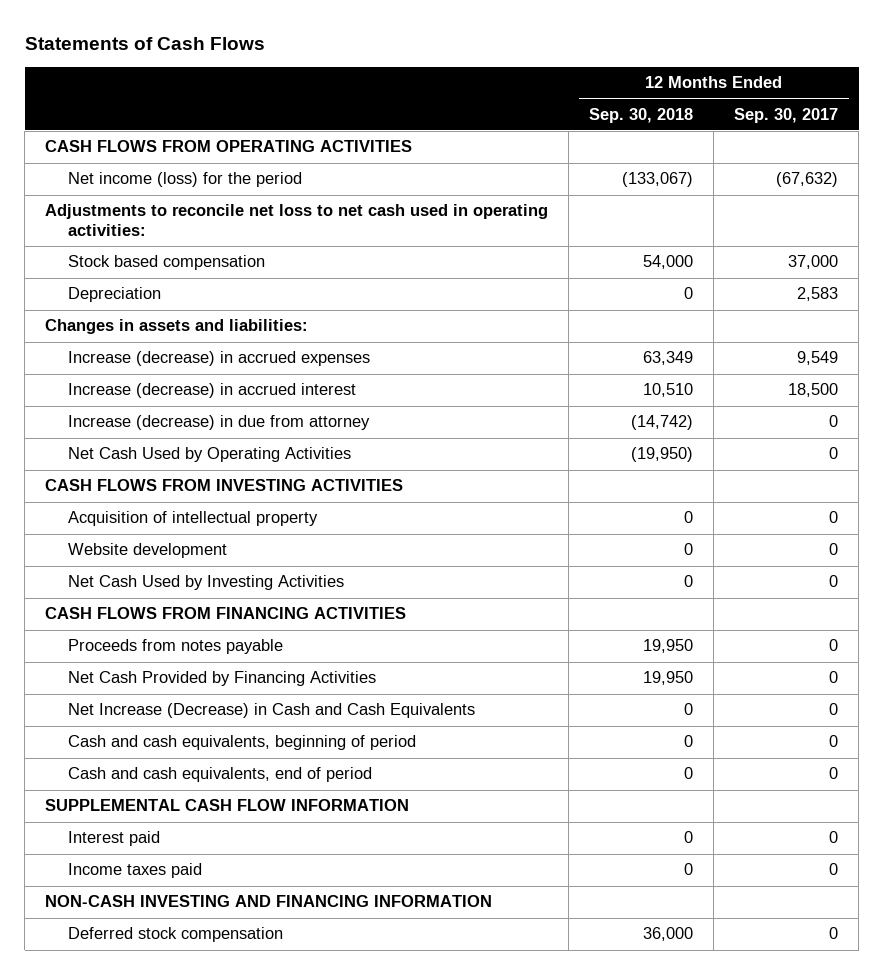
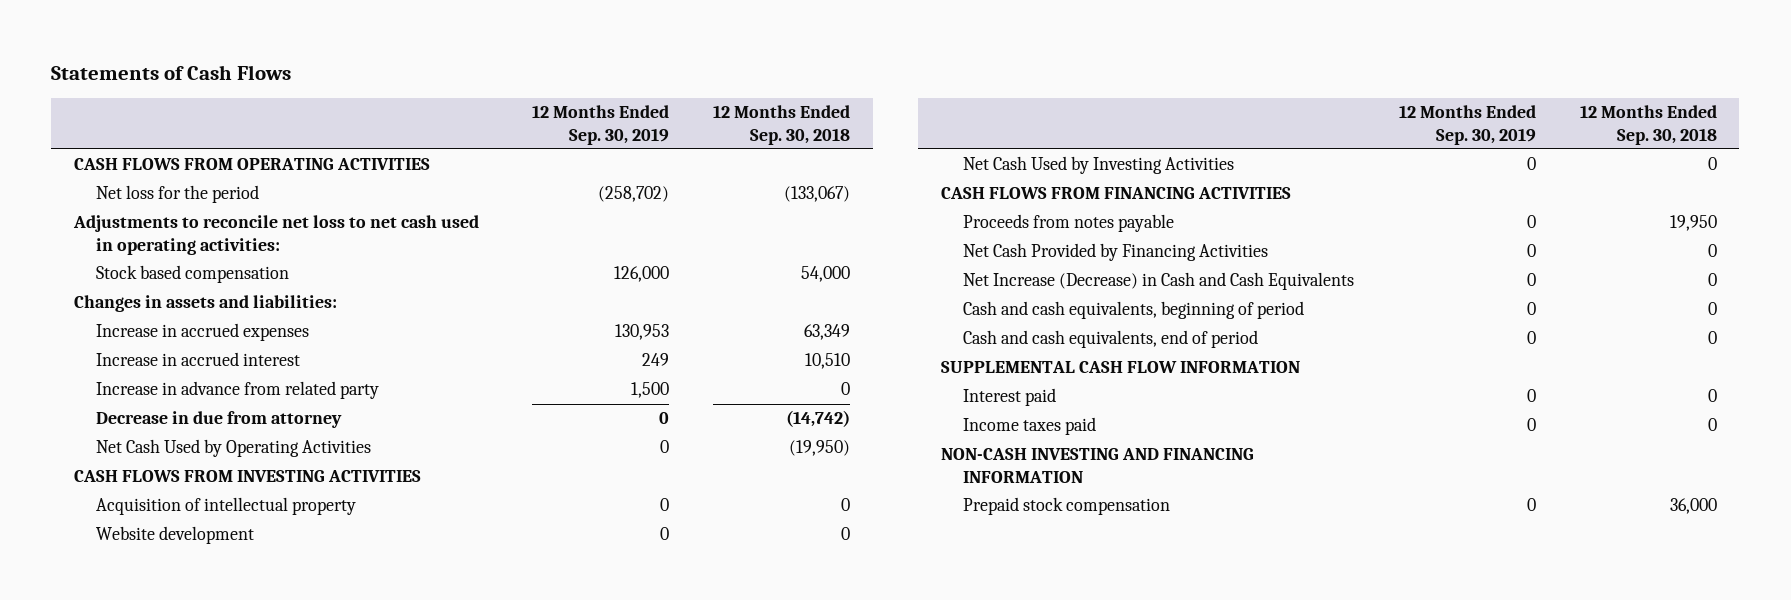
- | 12 Months Ended Sep. 30, 2018 | 12 Months Ended Sep. 30, 2017
+ | 12 Months Ended Sep. 30, 2019 | 12 Months Ended Sep. 30, 2018
- Net income (loss) for the period | (133,067) | (67,632)
+ Net loss for the period | (258,702) | (133,067)
- Depreciation | 0 | 2,583
- Increase (decrease) in accrued expenses | 63,349 | 9,549
- Increase (decrease) in accrued interest | 10,510 | 18,500
- Increase (decrease) in due from attorney | (14,742) | 0
+ Increase in accrued expenses | 130,953 | 63,349
+ Increase in accrued interest | 249 | 10,510
+ Increase in advance from related party | 1,500 | 0
+ Decrease in due from attorney | 0 | (14,742)
- Net Cash Provided by Financing Activities | 19,950 | 0
+ Net Cash Provided by Financing Activities | 0 | 0
- Deferred stock compensation | 36,000 | 0
+ Prepaid stock compensation | 0 | 36,000

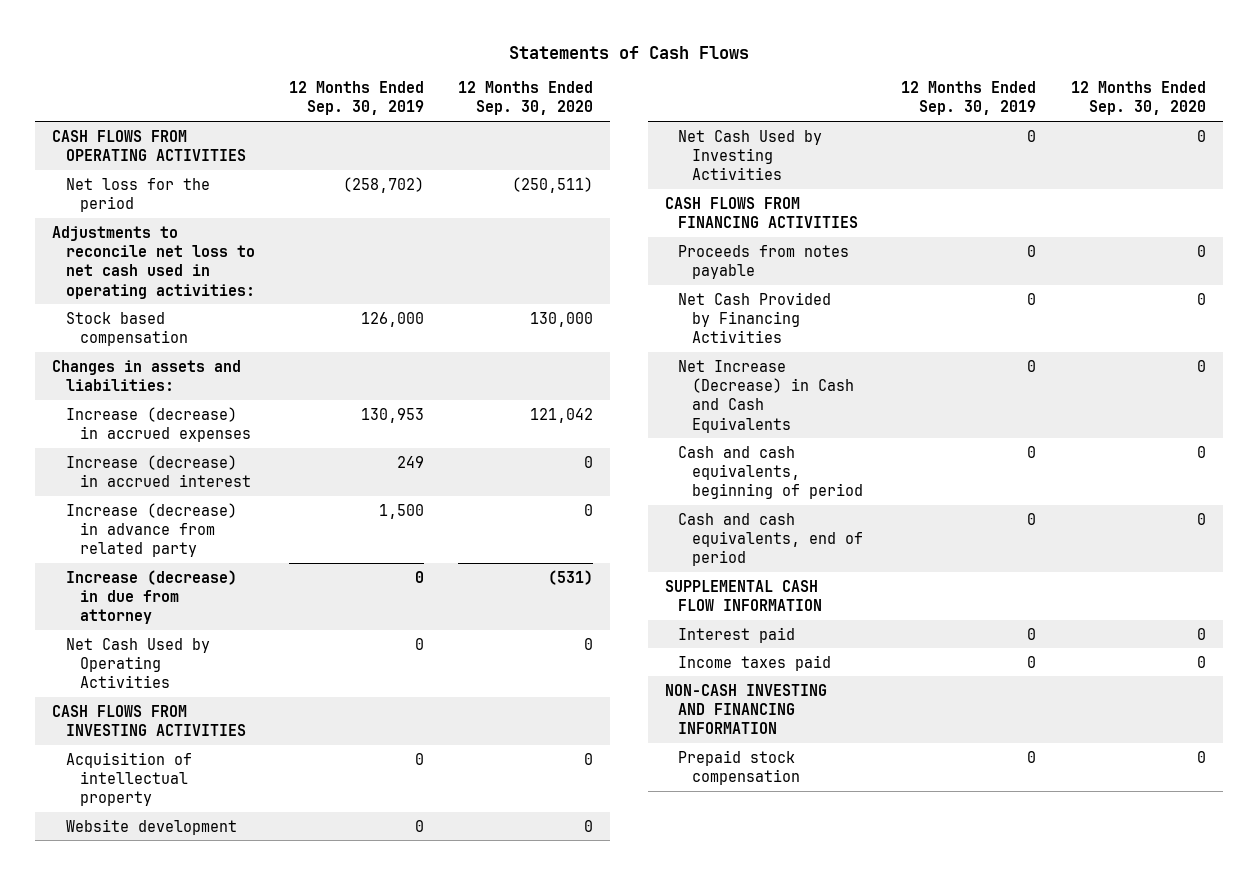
- | 12 Months Ended Sep. 30, 2019 | 12 Months Ended Sep. 30, 2018
+ | 12 Months Ended Sep. 30, 2019 | 12 Months Ended Sep. 30, 2020
- Increase in accrued expenses | 130,953 | 63,349
- Increase in accrued interest | 249 | 10,510
- Increase in advance from related party | 1,500 | 0
- Decrease in due from attorney | 0 | (14,742)
+ Increase (decrease) in accrued expenses | 130,953 | 121,042
+ Increase (decrease) in accrued interest | 249 | 0
+ Increase (decrease) in advance from related party | 1,500 | 0
+ Increase (decrease) in due from attorney | 0 | (531)

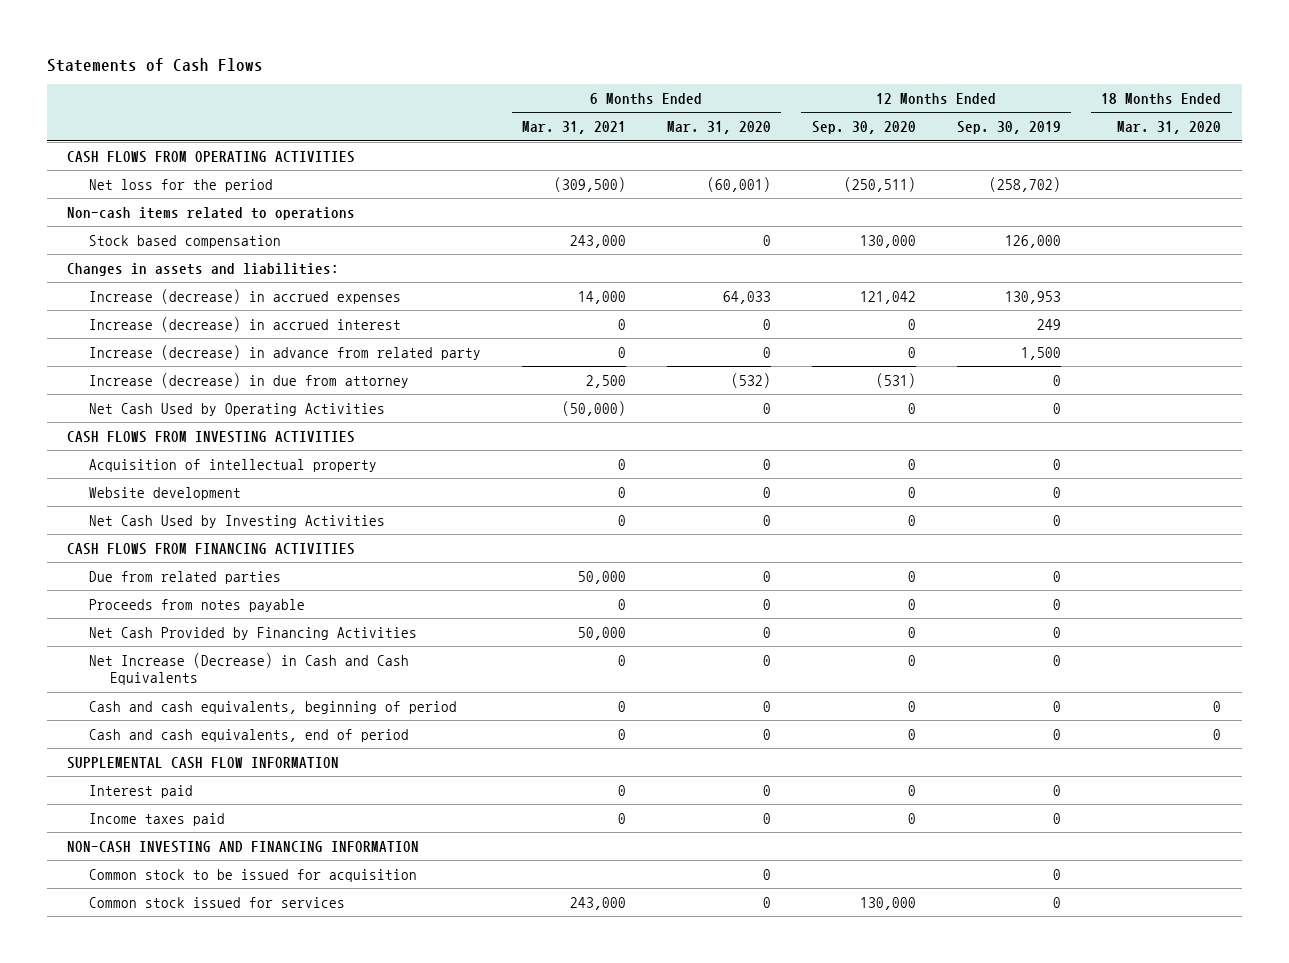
- | 12 Months Ended Sep. 30, 2019 | 12 Months Ended Sep. 30, 2020
+ | 6 Months Ended Mar. 31, 2021 | 6 Months Ended Mar. 31, 2020 | 12 Months Ended Sep. 30, 2020 | 12 Months Ended Sep. 30, 2019 | 18 Months Ended Mar. 31, 2020
- Adjustments to reconcile net loss to net cash used in operating activities:
+ Non-cash items related to operations
+ Due from related parties | 50,000 | 0 | 0 | 0 |
- Prepaid stock compensation | 0 | 0
+ Common stock to be issued for acquisition | | 0 | | 0 |
+ Common stock issued for services | 243,000 | 0 | 130,000 | 0 |

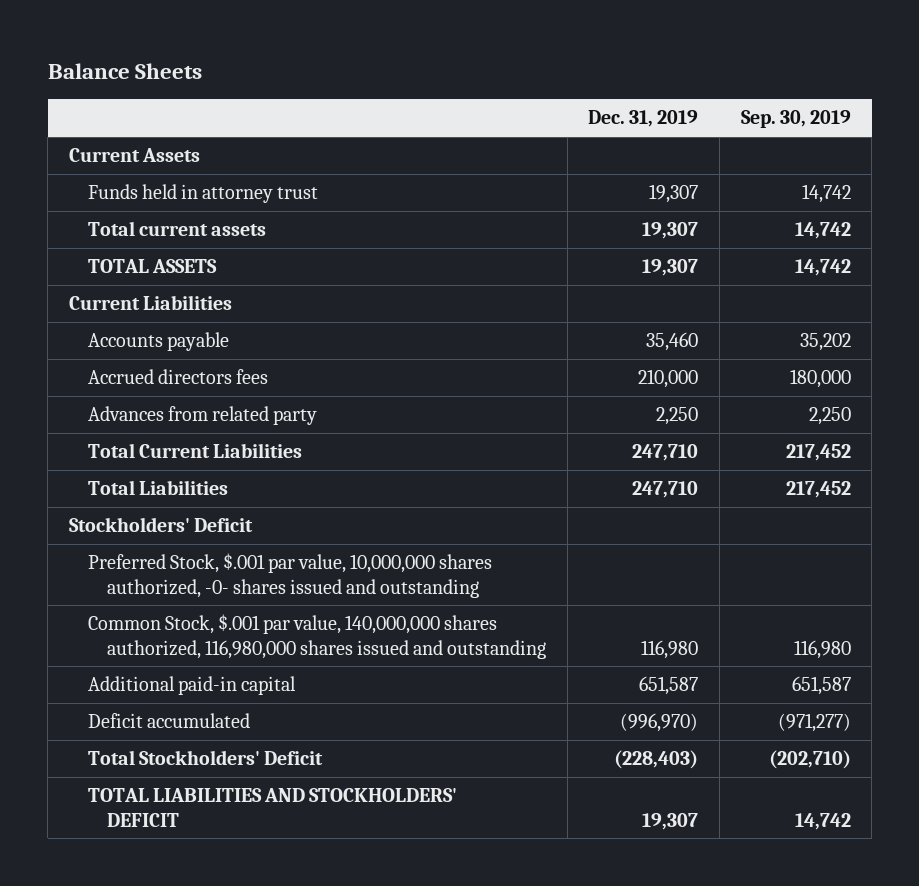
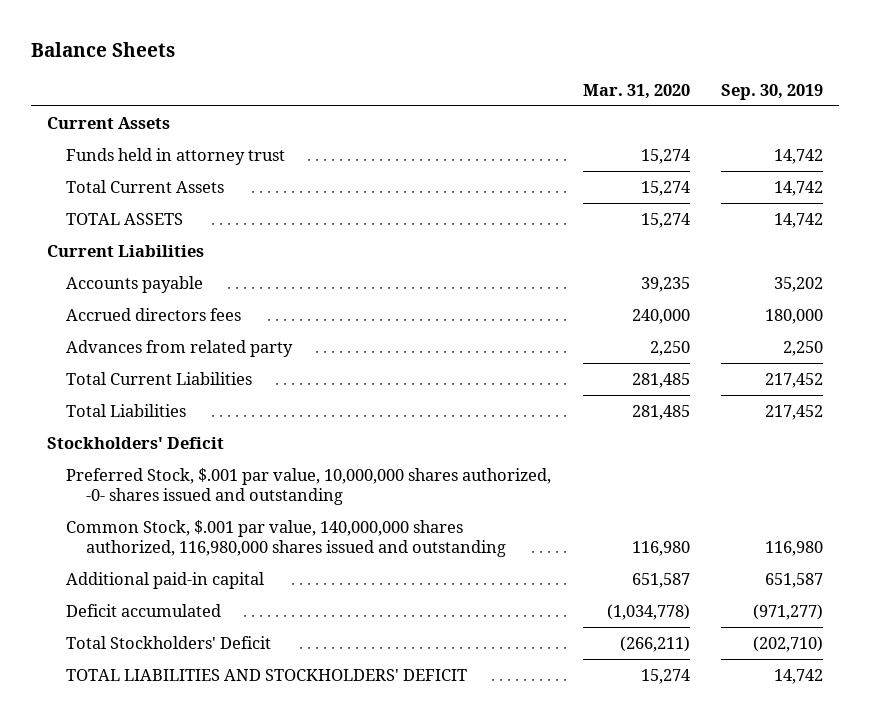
- | Dec. 31, 2019 | Sep. 30, 2019
+ | Mar. 31, 2020 | Sep. 30, 2019
- Total current assets | 19,307 | 14,742
+ Total Current Assets | 15,274 | 14,742

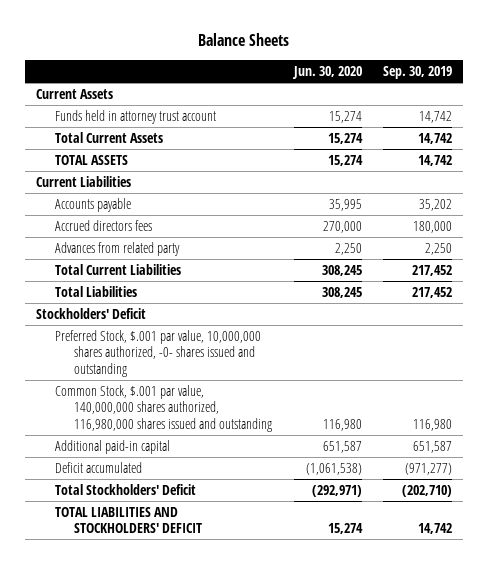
- | Mar. 31, 2020 | Sep. 30, 2019
+ | Jun. 30, 2020 | Sep. 30, 2019
- Funds held in attorney trust | 15,274 | 14,742
+ Funds held in attorney trust account | 15,274 | 14,742

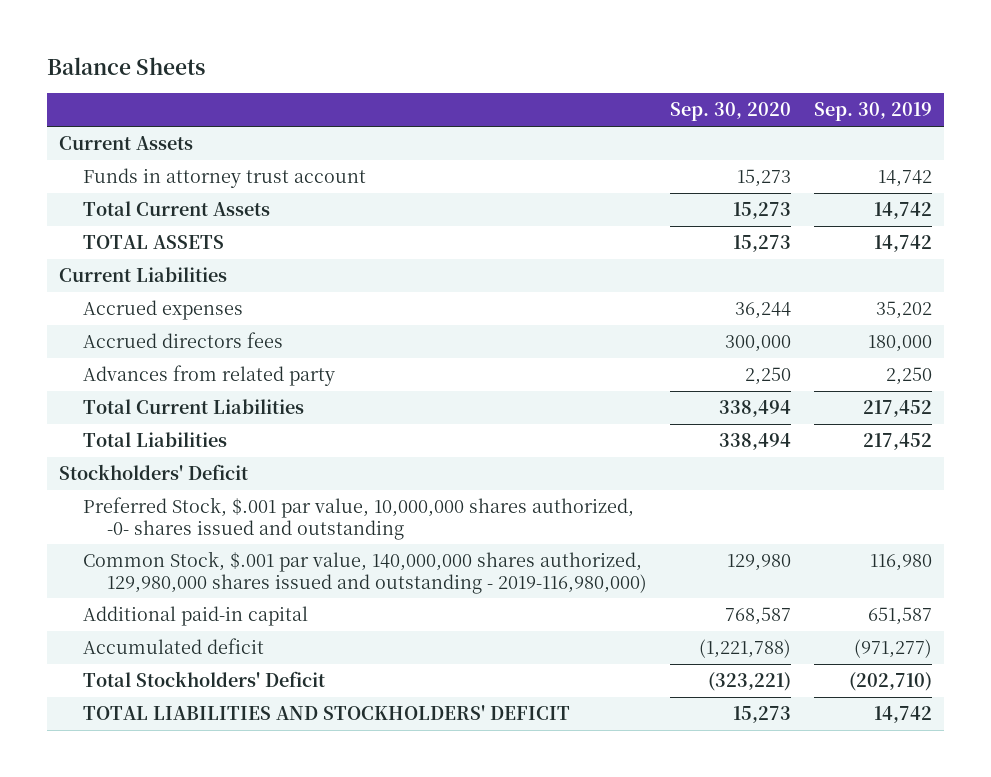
- | Jun. 30, 2020 | Sep. 30, 2019
+ | Sep. 30, 2020 | Sep. 30, 2019
- Funds held in attorney trust account | 15,274 | 14,742
+ Funds in attorney trust account | 15,273 | 14,742
- Accounts payable | 35,995 | 35,202
+ Accrued expenses | 36,244 | 35,202
- Common Stock, $.001 par value, 140,000,000 shares authorized, 116,980,000 shares issued and outstanding | 116,980 | 116,980
+ Common Stock, $.001 par value, 140,000,000 shares authorized, 129,980,000 shares issued and outstanding - 2019-116,980,000) | 129,980 | 116,980
- Deficit accumulated | (1,061,538) | (971,277)
+ Accumulated deficit | (1,221,788) | (971,277)

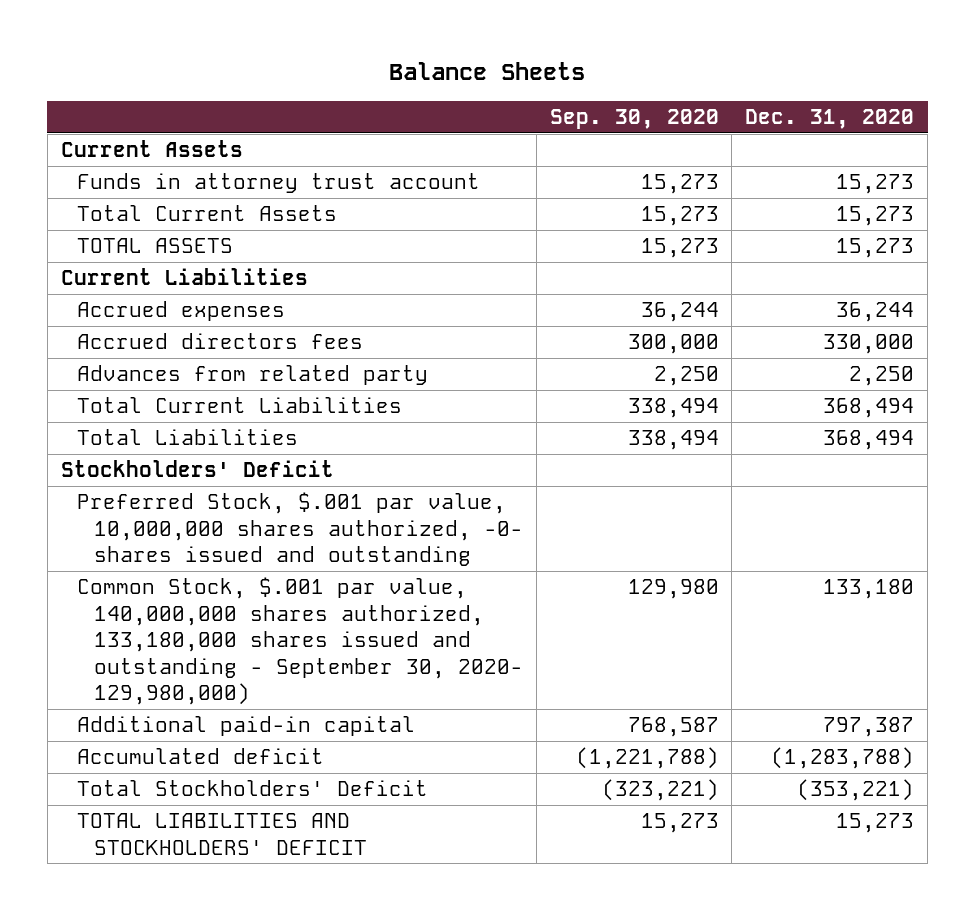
- | Sep. 30, 2020 | Sep. 30, 2019
+ | Sep. 30, 2020 | Dec. 31, 2020
- Common Stock, $.001 par value, 140,000,000 shares authorized, 129,980,000 shares issued and outstanding - 2019-116,980,000) | 129,980 | 116,980
+ Common Stock, $.001 par value, 140,000,000 shares authorized, 133,180,000 shares issued and outstanding - September 30, 2020- 129,980,000) | 129,980 | 133,180

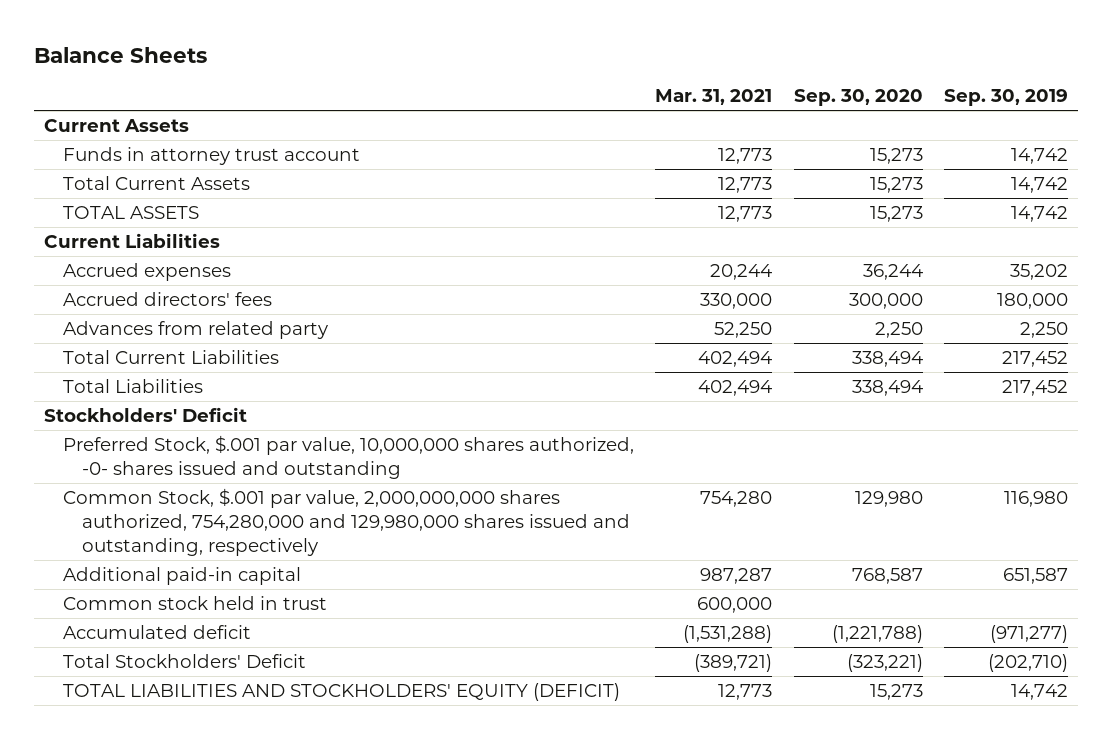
- | Sep. 30, 2020 | Dec. 31, 2020
+ | Mar. 31, 2021 | Sep. 30, 2020 | Sep. 30, 2019
- Accrued directors fees | 300,000 | 330,000
+ Accrued directors' fees | 330,000 | 300,000 | 180,000
- Common Stock, $.001 par value, 140,000,000 shares authorized, 133,180,000 shares issued and outstanding - September 30, 2020- 129,980,000) | 129,980 | 133,180
+ Common Stock, $.001 par value, 2,000,000,000 shares authorized, 754,280,000 and 129,980,000 shares issued and outstanding, respectively | 754,280 | 129,980 | 116,980
+ Common stock held in trust | 600,000 | |
- TOTAL LIABILITIES AND STOCKHOLDERS' DEFICIT | 15,273 | 15,273
+ TOTAL LIABILITIES AND STOCKHOLDERS' EQUITY (DEFICIT) | 12,773 | 15,273 | 14,742

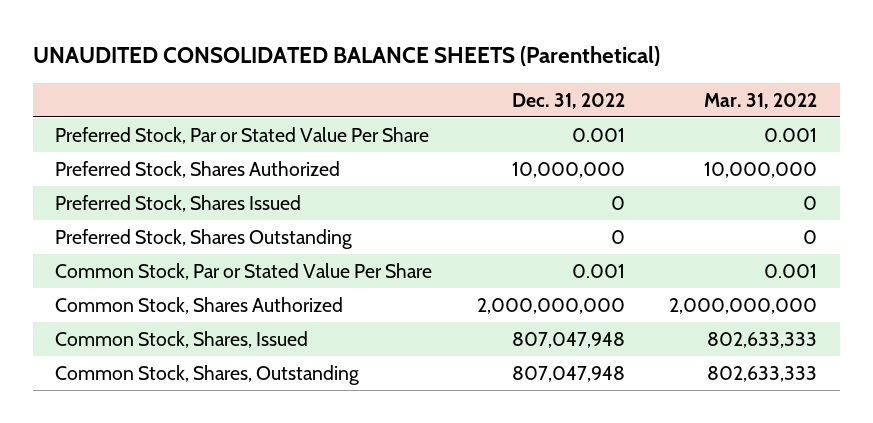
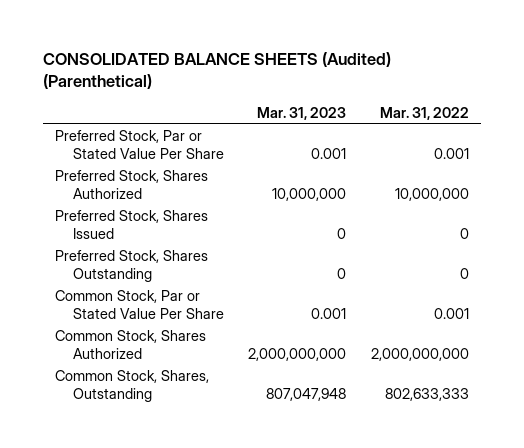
- UNAUDITED CONSOLIDATED BALANCE SHEETS (Parenthetical)
+ CONSOLIDATED BALANCE SHEETS (Audited) (Parenthetical)
- | Dec. 31, 2022 | Mar. 31, 2022
+ | Mar. 31, 2023 | Mar. 31, 2022
- Common Stock, Shares, Issued | 807,047,948 | 802,633,333

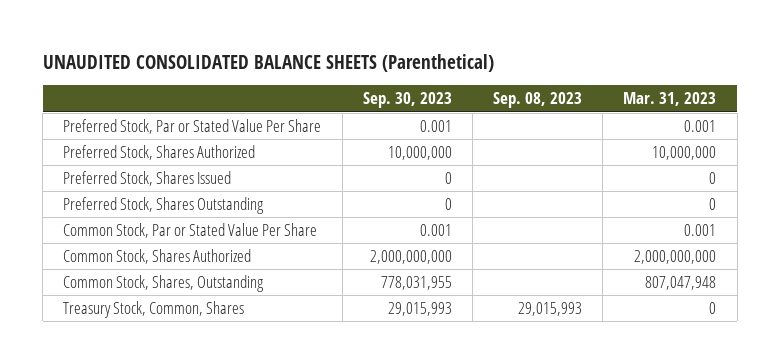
- CONSOLIDATED BALANCE SHEETS (Audited) (Parenthetical)
+ UNAUDITED CONSOLIDATED BALANCE SHEETS (Parenthetical)
- | Mar. 31, 2023 | Mar. 31, 2022
+ | Sep. 30, 2023 | Sep. 08, 2023 | Mar. 31, 2023
+ Treasury Stock, Common, Shares | 29,015,993 | 29,015,993 | 0

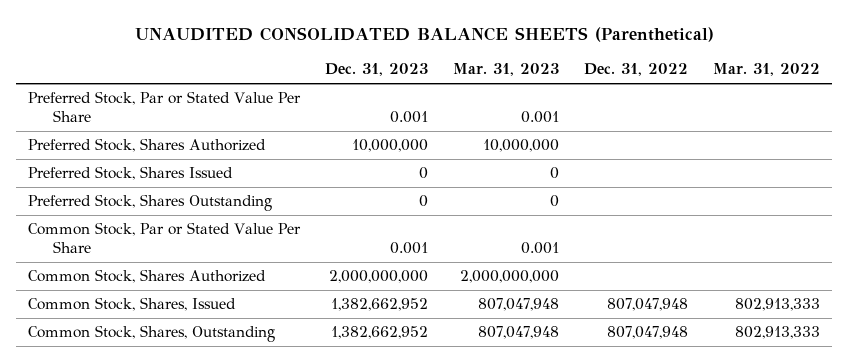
- | Sep. 30, 2023 | Sep. 08, 2023 | Mar. 31, 2023
+ | Dec. 31, 2023 | Mar. 31, 2023 | Dec. 31, 2022 | Mar. 31, 2022
+ Common Stock, Shares, Issued | 1,382,662,952 | 807,047,948 | 807,047,948 | 802,913,333
- Treasury Stock, Common, Shares | 29,015,993 | 29,015,993 | 0

